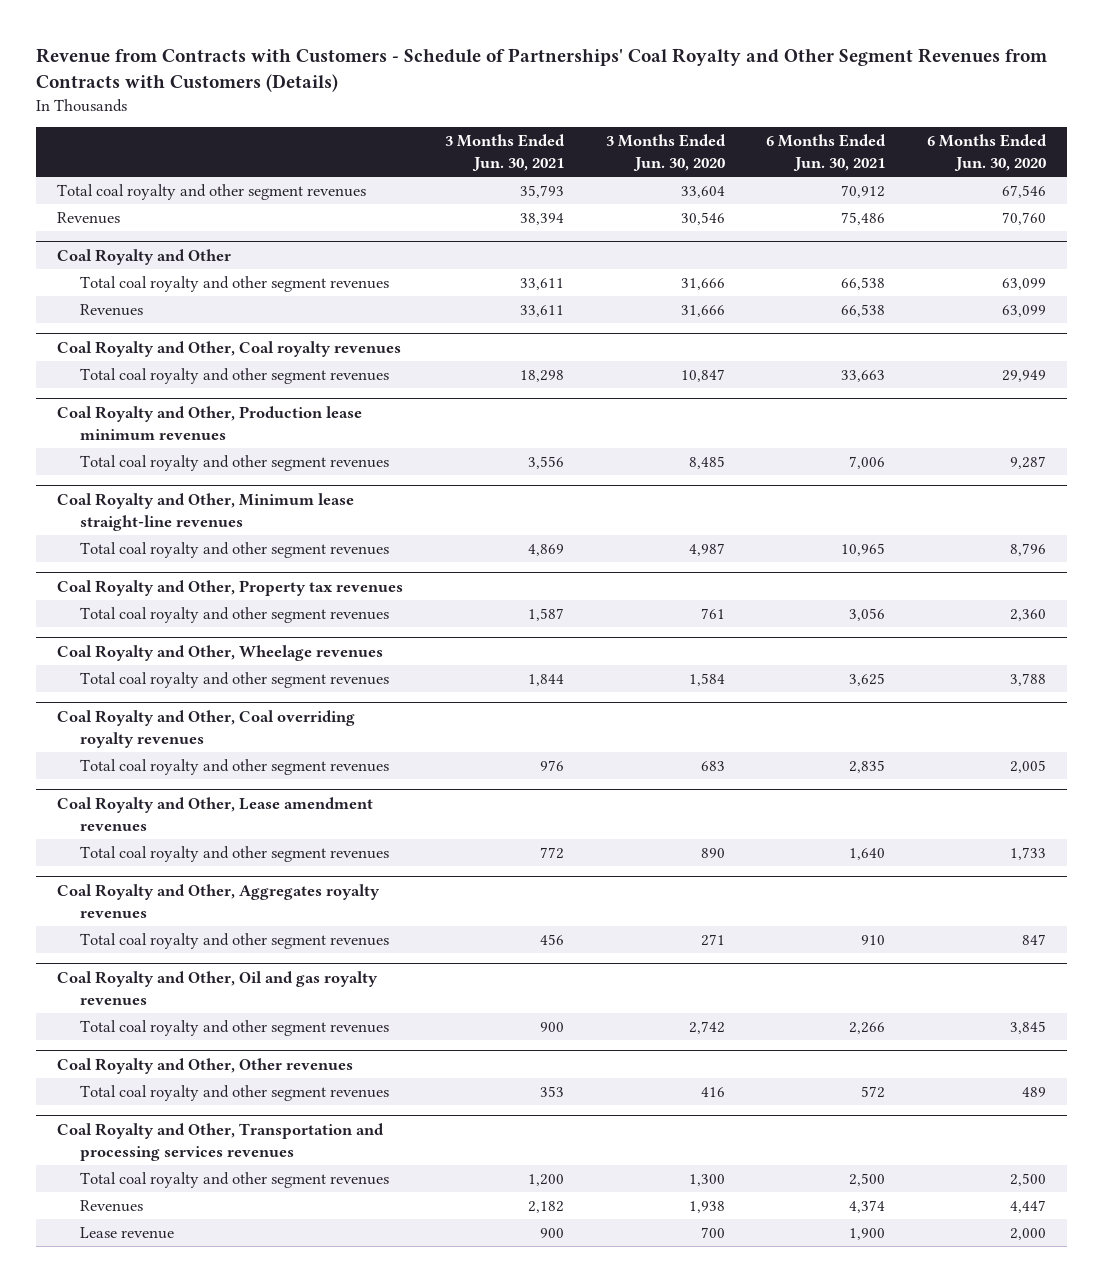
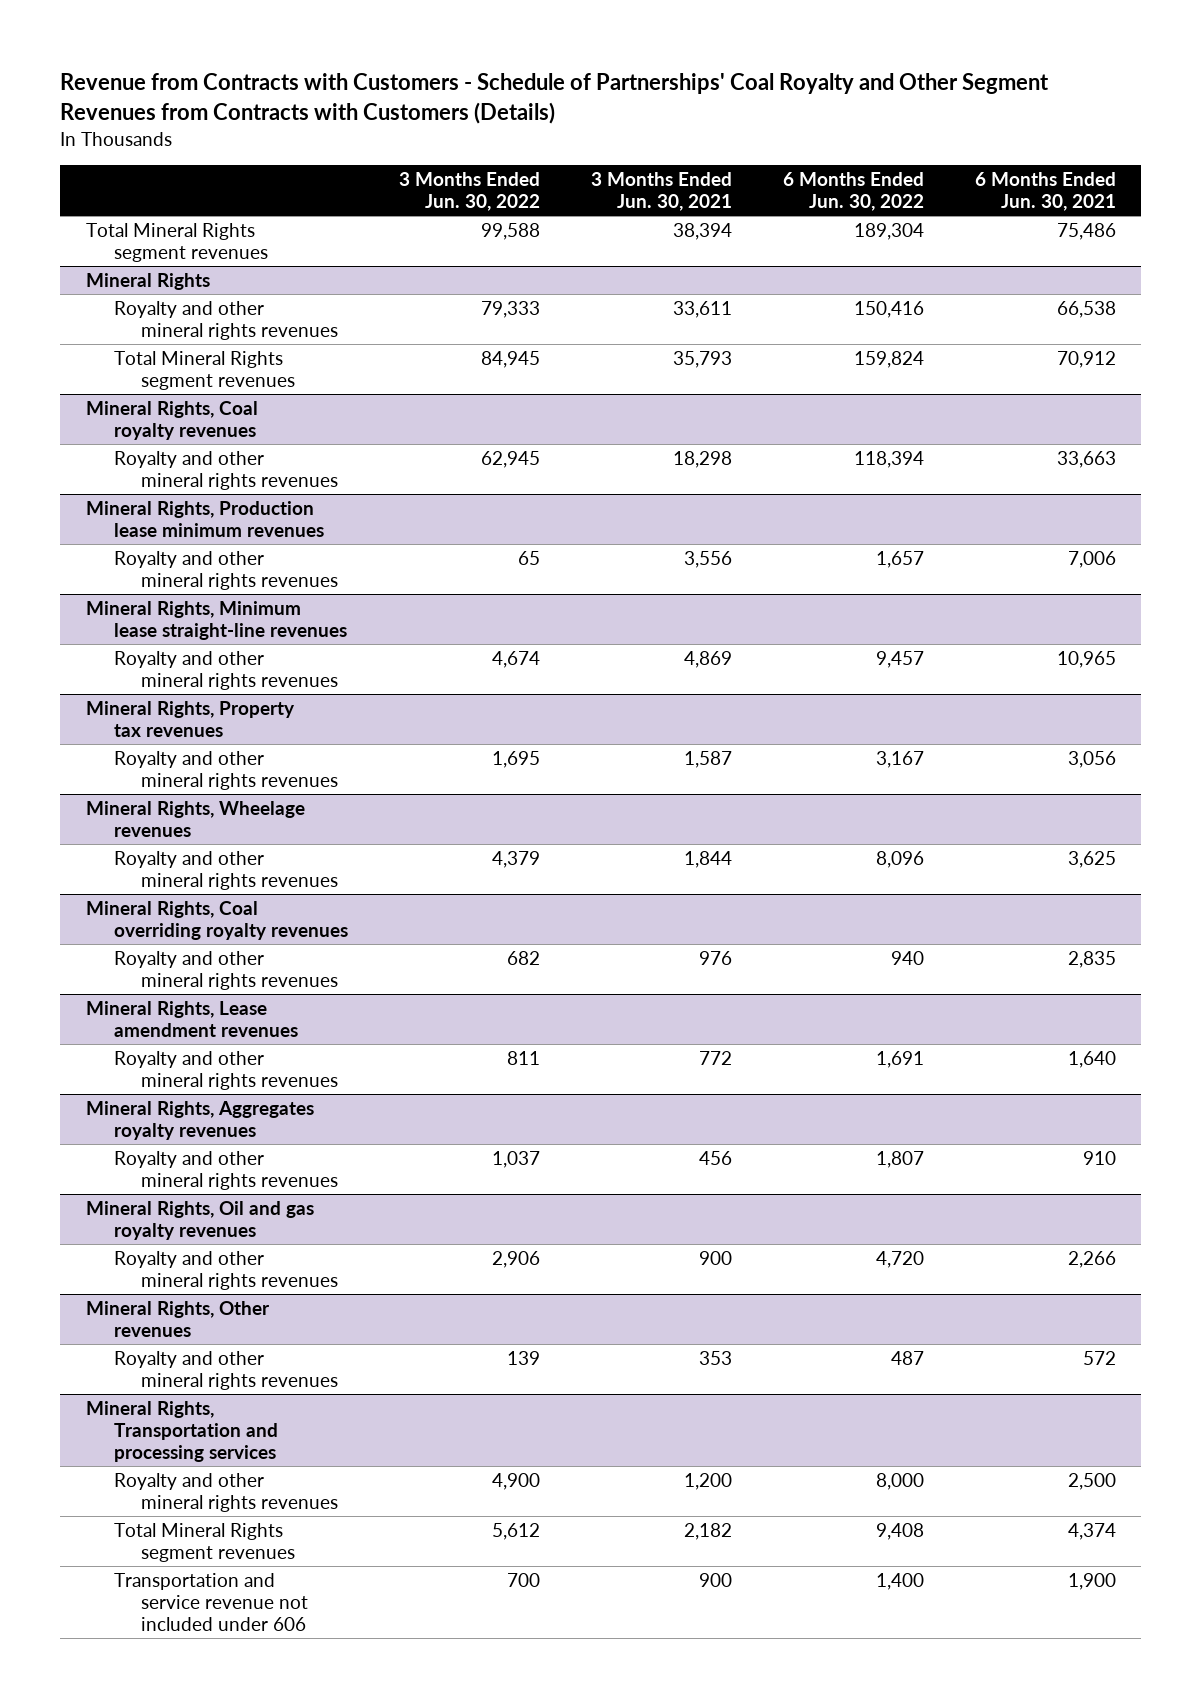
- | 3 Months Ended Jun. 30, 2021 | 3 Months Ended Jun. 30, 2020 | 6 Months Ended Jun. 30, 2021 | 6 Months Ended Jun. 30, 2020
+ | 3 Months Ended Jun. 30, 2022 | 3 Months Ended Jun. 30, 2021 | 6 Months Ended Jun. 30, 2022 | 6 Months Ended Jun. 30, 2021
- Total coal royalty and other segment revenues | 35,793 | 33,604 | 70,912 | 67,546
- Revenues | 38,394 | 30,546 | 75,486 | 70,760
- Coal Royalty and Other
- Total coal royalty and other segment revenues | 33,611 | 31,666 | 66,538 | 63,099
- Revenues | 33,611 | 31,666 | 66,538 | 63,099
- Coal Royalty and Other, Coal royalty revenues
- Total coal royalty and other segment revenues | 18,298 | 10,847 | 33,663 | 29,949
- Coal Royalty and Other, Production lease minimum revenues
- Total coal royalty and other segment revenues | 3,556 | 8,485 | 7,006 | 9,287
- Coal Royalty and Other, Minimum lease straight-line revenues
- Total coal royalty and other segment revenues | 4,869 | 4,987 | 10,965 | 8,796
- Coal Royalty and Other, Property tax revenues
- Total coal royalty and other segment revenues | 1,587 | 761 | 3,056 | 2,360
- Coal Royalty and Other, Wheelage revenues
- Total coal royalty and other segment revenues | 1,844 | 1,584 | 3,625 | 3,788
- Coal Royalty and Other, Coal overriding royalty revenues
- Total coal royalty and other segment revenues | 976 | 683 | 2,835 | 2,005
- Coal Royalty and Other, Lease amendment revenues
- Total coal royalty and other segment revenues | 772 | 890 | 1,640 | 1,733
- Coal Royalty and Other, Aggregates royalty revenues
- Total coal royalty and other segment revenues | 456 | 271 | 910 | 847
- Coal Royalty and Other, Oil and gas royalty revenues
- Total coal royalty and other segment revenues | 900 | 2,742 | 2,266 | 3,845
- Coal Royalty and Other, Other revenues
- Total coal royalty and other segment revenues | 353 | 416 | 572 | 489
- Coal Royalty and Other, Transportation and processing services revenues
- Total coal royalty and other segment revenues | 1,200 | 1,300 | 2,500 | 2,500
- Revenues | 2,182 | 1,938 | 4,374 | 4,447
- Lease revenue | 900 | 700 | 1,900 | 2,000
+ Total Mineral Rights segment revenues | 99,588 | 38,394 | 189,304 | 75,486
+ Mineral Rights
+ Royalty and other mineral rights revenues | 79,333 | 33,611 | 150,416 | 66,538
+ Total Mineral Rights segment revenues | 84,945 | 35,793 | 159,824 | 70,912
+ Mineral Rights, Coal royalty revenues
+ Royalty and other mineral rights revenues | 62,945 | 18,298 | 118,394 | 33,663
+ Mineral Rights, Production lease minimum revenues
+ Royalty and other mineral rights revenues | 65 | 3,556 | 1,657 | 7,006
+ Mineral Rights, Minimum lease straight-line revenues
+ Royalty and other mineral rights revenues | 4,674 | 4,869 | 9,457 | 10,965
+ Mineral Rights, Property tax revenues
+ Royalty and other mineral rights revenues | 1,695 | 1,587 | 3,167 | 3,056
+ Mineral Rights, Wheelage revenues
+ Royalty and other mineral rights revenues | 4,379 | 1,844 | 8,096 | 3,625
+ Mineral Rights, Coal overriding royalty revenues
+ Royalty and other mineral rights revenues | 682 | 976 | 940 | 2,835
+ Mineral Rights, Lease amendment revenues
+ Royalty and other mineral rights revenues | 811 | 772 | 1,691 | 1,640
+ Mineral Rights, Aggregates royalty revenues
+ Royalty and other mineral rights revenues | 1,037 | 456 | 1,807 | 910
+ Mineral Rights, Oil and gas royalty revenues
+ Royalty and other mineral rights revenues | 2,906 | 900 | 4,720 | 2,266
+ Mineral Rights, Other revenues
+ Royalty and other mineral rights revenues | 139 | 353 | 487 | 572
+ Mineral Rights, Transportation and processing services
+ Royalty and other mineral rights revenues | 4,900 | 1,200 | 8,000 | 2,500
+ Total Mineral Rights segment revenues | 5,612 | 2,182 | 9,408 | 4,374
+ Transportation and service revenue not included under 606 | 700 | 900 | 1,400 | 1,900

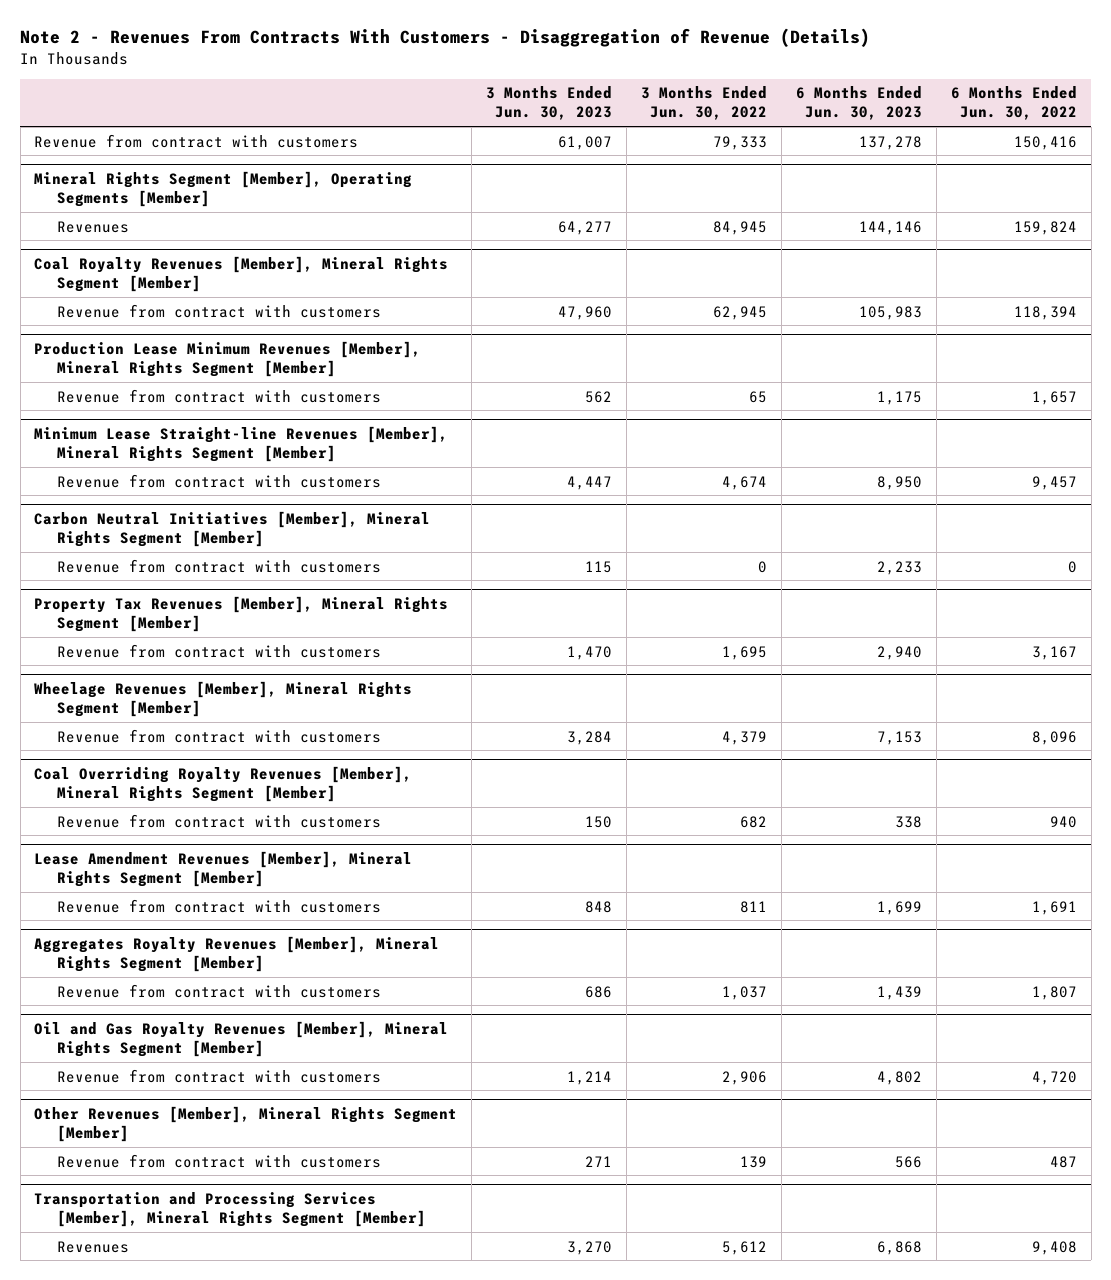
- Revenue from Contracts with Customers - Schedule of Partnerships' Coal Royalty and Other Segment Revenues from Contracts with Customers (Details)
+ Note 2 - Revenues From Contracts With Customers - Disaggregation of Revenue (Details)
- | 3 Months Ended Jun. 30, 2022 | 3 Months Ended Jun. 30, 2021 | 6 Months Ended Jun. 30, 2022 | 6 Months Ended Jun. 30, 2021
+ | 3 Months Ended Jun. 30, 2023 | 3 Months Ended Jun. 30, 2022 | 6 Months Ended Jun. 30, 2023 | 6 Months Ended Jun. 30, 2022
- Total Mineral Rights segment revenues | 99,588 | 38,394 | 189,304 | 75,486
- Mineral Rights
- Royalty and other mineral rights revenues | 79,333 | 33,611 | 150,416 | 66,538
- Total Mineral Rights segment revenues | 84,945 | 35,793 | 159,824 | 70,912
- Mineral Rights, Coal royalty revenues
- Royalty and other mineral rights revenues | 62,945 | 18,298 | 118,394 | 33,663
- Mineral Rights, Production lease minimum revenues
- Royalty and other mineral rights revenues | 65 | 3,556 | 1,657 | 7,006
- Mineral Rights, Minimum lease straight-line revenues
- Royalty and other mineral rights revenues | 4,674 | 4,869 | 9,457 | 10,965
- Mineral Rights, Property tax revenues
- Royalty and other mineral rights revenues | 1,695 | 1,587 | 3,167 | 3,056
- Mineral Rights, Wheelage revenues
- Royalty and other mineral rights revenues | 4,379 | 1,844 | 8,096 | 3,625
- Mineral Rights, Coal overriding royalty revenues
- Royalty and other mineral rights revenues | 682 | 976 | 940 | 2,835
- Mineral Rights, Lease amendment revenues
- Royalty and other mineral rights revenues | 811 | 772 | 1,691 | 1,640
- Mineral Rights, Aggregates royalty revenues
- Royalty and other mineral rights revenues | 1,037 | 456 | 1,807 | 910
- Mineral Rights, Oil and gas royalty revenues
- Royalty and other mineral rights revenues | 2,906 | 900 | 4,720 | 2,266
- Mineral Rights, Other revenues
- Royalty and other mineral rights revenues | 139 | 353 | 487 | 572
- Mineral Rights, Transportation and processing services
- Royalty and other mineral rights revenues | 4,900 | 1,200 | 8,000 | 2,500
- Total Mineral Rights segment revenues | 5,612 | 2,182 | 9,408 | 4,374
- Transportation and service revenue not included under 606 | 700 | 900 | 1,400 | 1,900
+ Revenue from contract with customers | 61,007 | 79,333 | 137,278 | 150,416
+ Mineral Rights Segment [Member], Operating Segments [Member]
+ Revenues | 64,277 | 84,945 | 144,146 | 159,824
+ Coal Royalty Revenues [Member], Mineral Rights Segment [Member]
+ Revenue from contract with customers | 47,960 | 62,945 | 105,983 | 118,394
+ Production Lease Minimum Revenues [Member], Mineral Rights Segment [Member]
+ Revenue from contract with customers | 562 | 65 | 1,175 | 1,657
+ Minimum Lease Straight-line Revenues [Member], Mineral Rights Segment [Member]
+ Revenue from contract with customers | 4,447 | 4,674 | 8,950 | 9,457
+ Carbon Neutral Initiatives [Member], Mineral Rights Segment [Member]
+ Revenue from contract with customers | 115 | 0 | 2,233 | 0
+ Property Tax Revenues [Member], Mineral Rights Segment [Member]
+ Revenue from contract with customers | 1,470 | 1,695 | 2,940 | 3,167
+ Wheelage Revenues [Member], Mineral Rights Segment [Member]
+ Revenue from contract with customers | 3,284 | 4,379 | 7,153 | 8,096
+ Coal Overriding Royalty Revenues [Member], Mineral Rights Segment [Member]
+ Revenue from contract with customers | 150 | 682 | 338 | 940
+ Lease Amendment Revenues [Member], Mineral Rights Segment [Member]
+ Revenue from contract with customers | 848 | 811 | 1,699 | 1,691
+ Aggregates Royalty Revenues [Member], Mineral Rights Segment [Member]
+ Revenue from contract with customers | 686 | 1,037 | 1,439 | 1,807
+ Oil and Gas Royalty Revenues [Member], Mineral Rights Segment [Member]
+ Revenue from contract with customers | 1,214 | 2,906 | 4,802 | 4,720
+ Other Revenues [Member], Mineral Rights Segment [Member]
+ Revenue from contract with customers | 271 | 139 | 566 | 487
+ Transportation and Processing Services [Member], Mineral Rights Segment [Member]
+ Revenues | 3,270 | 5,612 | 6,868 | 9,408

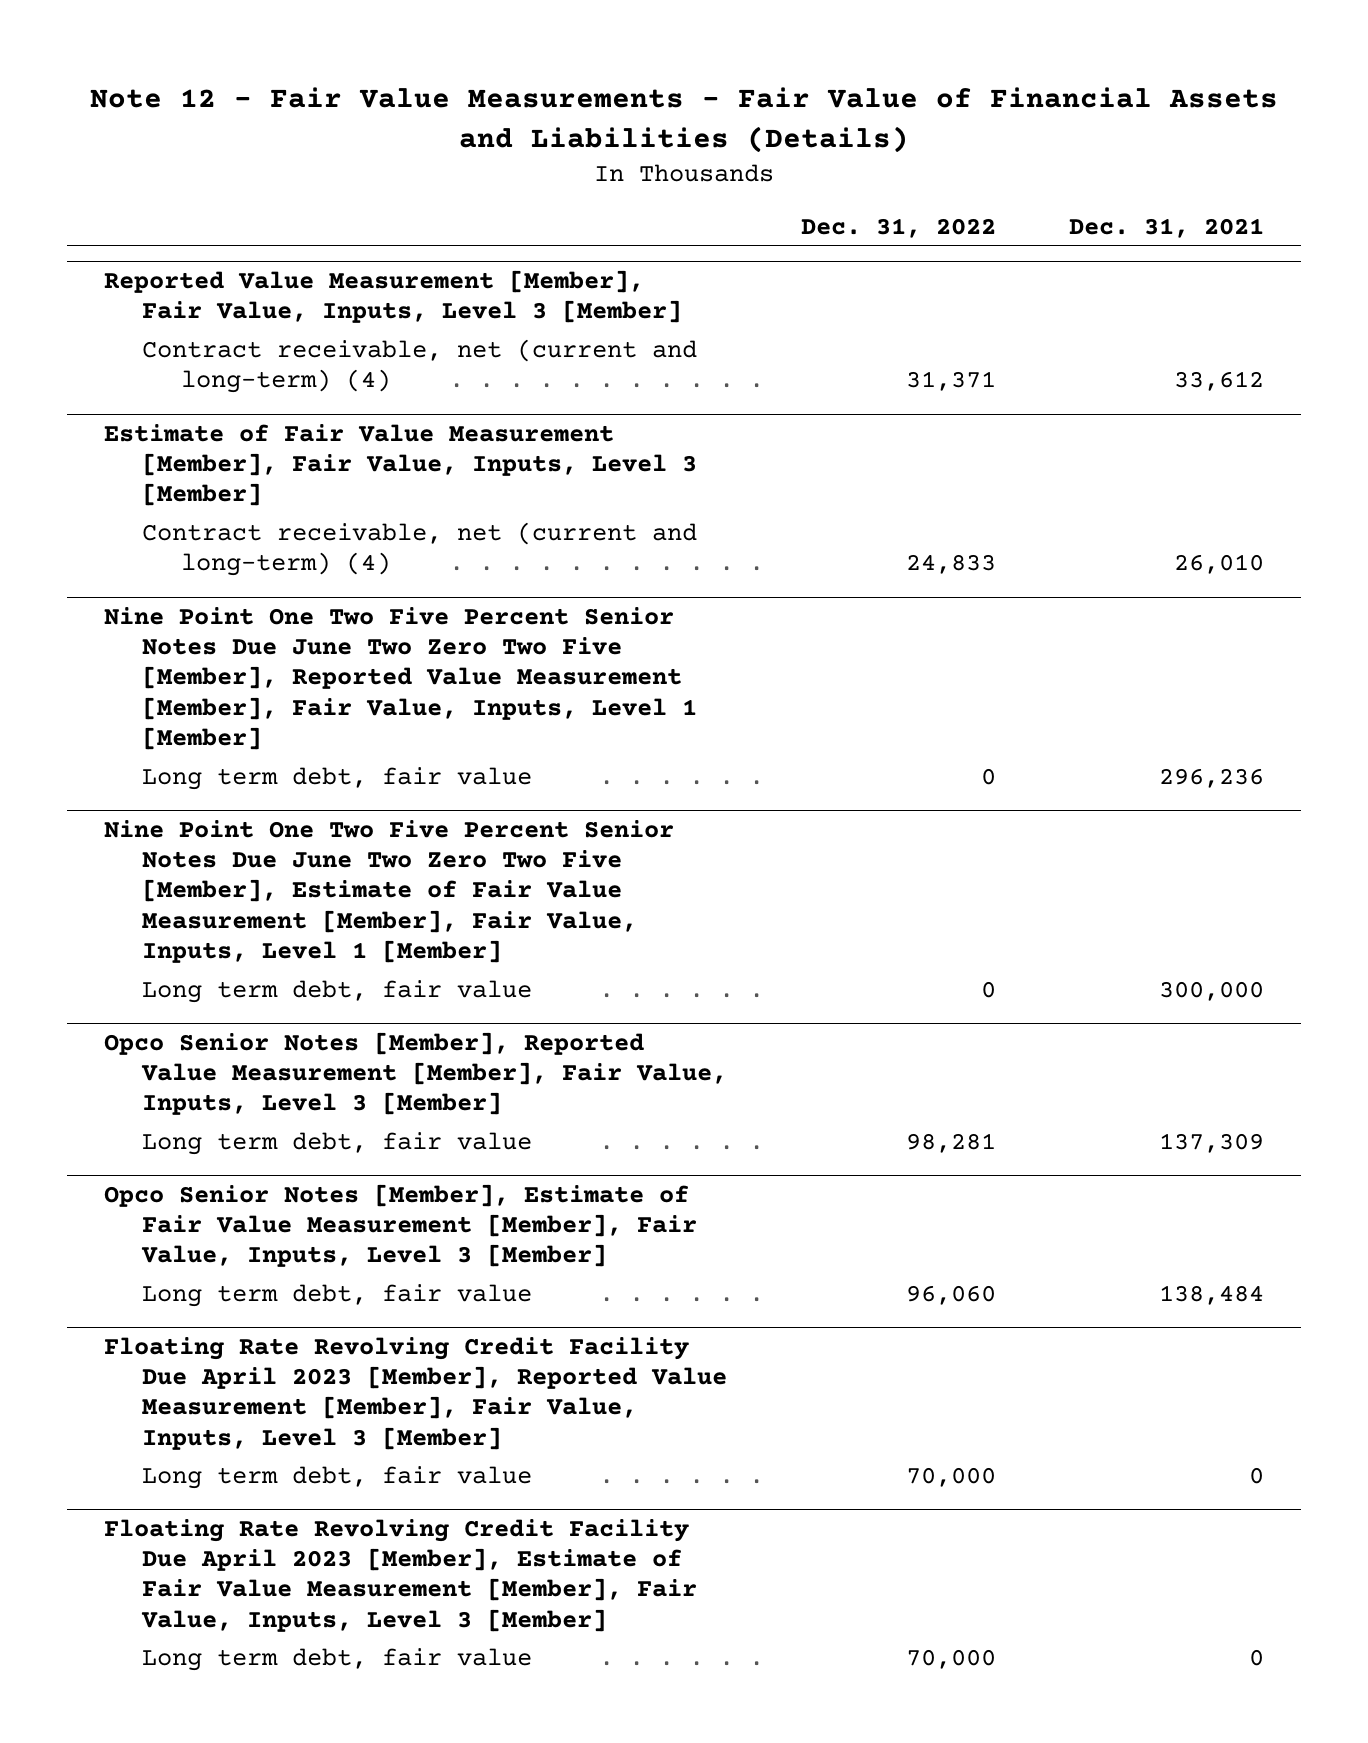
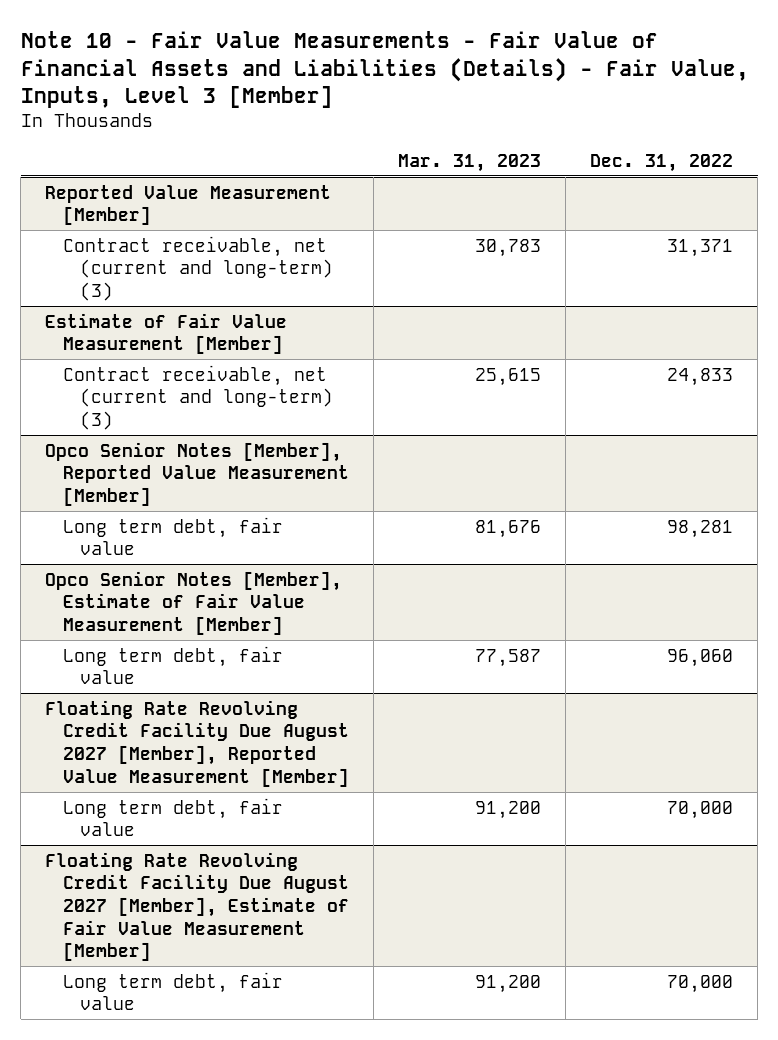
- Note 12 - Fair Value Measurements - Fair Value of Financial Assets and Liabilities (Details)
+ Note 10 - Fair Value Measurements - Fair Value of Financial Assets and Liabilities (Details) - Fair Value, Inputs, Level 3 [Member]
- | Dec. 31, 2022 | Dec. 31, 2021
+ | Mar. 31, 2023 | Dec. 31, 2022
- Reported Value Measurement [Member], Fair Value, Inputs, Level 3 [Member]
- Contract receivable, net (current and long-term) (4) | 31,371 | 33,612
- Estimate of Fair Value Measurement [Member], Fair Value, Inputs, Level 3 [Member]
- Contract receivable, net (current and long-term) (4) | 24,833 | 26,010
- Nine Point One Two Five Percent Senior Notes Due June Two Zero Two Five [Member], Reported Value Measurement [Member], Fair Value, Inputs, Level 1 [Member]
- Long term debt, fair value | 0 | 296,236
- Nine Point One Two Five Percent Senior Notes Due June Two Zero Two Five [Member], Estimate of Fair Value Measurement [Member], Fair Value, Inputs, Level 1 [Member]
- Long term debt, fair value | 0 | 300,000
- Opco Senior Notes [Member], Reported Value Measurement [Member], Fair Value, Inputs, Level 3 [Member]
+ Reported Value Measurement [Member]
+ Contract receivable, net (current and long-term) (3) | 30,783 | 31,371
+ Estimate of Fair Value Measurement [Member]
+ Contract receivable, net (current and long-term) (3) | 25,615 | 24,833
+ Opco Senior Notes [Member], Reported Value Measurement [Member]
- Opco Senior Notes [Member], Estimate of Fair Value Measurement [Member], Fair Value, Inputs, Level 3 [Member]
+ Opco Senior Notes [Member], Estimate of Fair Value Measurement [Member]
- Floating Rate Revolving Credit Facility Due April 2023 [Member], Reported Value Measurement [Member], Fair Value, Inputs, Level 3 [Member]
+ Floating Rate Revolving Credit Facility Due August 2027 [Member], Reported Value Measurement [Member]
- Floating Rate Revolving Credit Facility Due April 2023 [Member], Estimate of Fair Value Measurement [Member], Fair Value, Inputs, Level 3 [Member]
+ Floating Rate Revolving Credit Facility Due August 2027 [Member], Estimate of Fair Value Measurement [Member]

